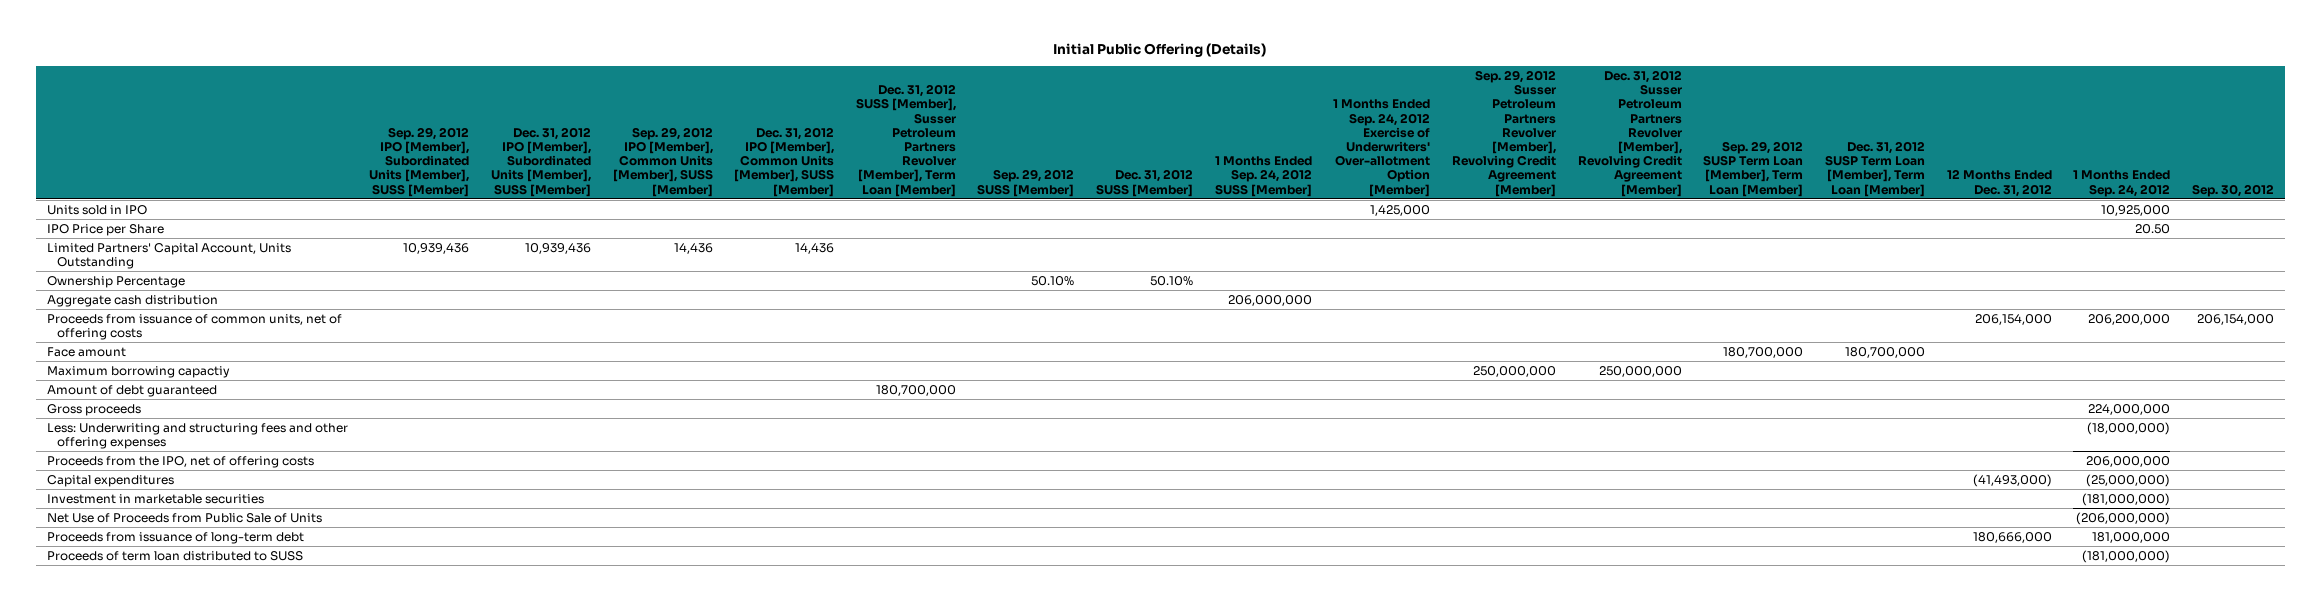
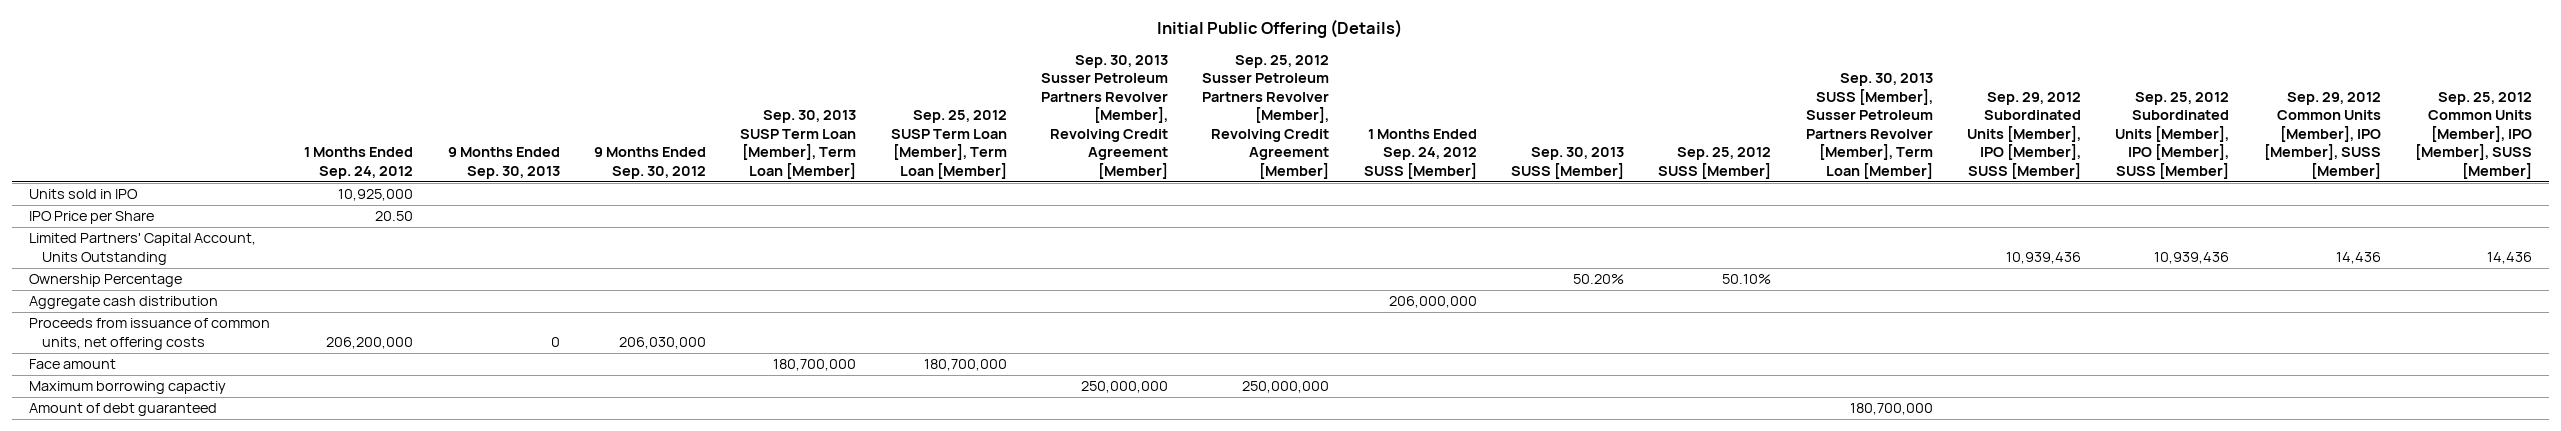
- | Sep. 29, 2012 IPO [Member], Subordinated Units [Member], SUSS [Member] | Dec. 31, 2012 IPO [Member], Subordinated Units [Member], SUSS [Member] | Sep. 29, 2012 IPO [Member], Common Units [Member], SUSS [Member] | Dec. 31, 2012 IPO [Member], Common Units [Member], SUSS [Member] | Dec. 31, 2012 SUSS [Member], Susser Petroleum Partners Revolver [Member], Term Loan [Member] | Sep. 29, 2012 SUSS [Member] | Dec. 31, 2012 SUSS [Member] | 1 Months Ended Sep. 24, 2012 SUSS [Member] | 1 Months Ended Sep. 24, 2012 Exercise of Underwriters' Over-allotment Option [Member] | Sep. 29, 2012 Susser Petroleum Partners Revolver [Member], Revolving Credit Agreement [Member] | Dec. 31, 2012 Susser Petroleum Partners Revolver [Member], Revolving Credit Agreement [Member] | Sep. 29, 2012 SUSP Term Loan [Member], Term Loan [Member] | Dec. 31, 2012 SUSP Term Loan [Member], Term Loan [Member] | 12 Months Ended Dec. 31, 2012 | 1 Months Ended Sep. 24, 2012 | Sep. 30, 2012
+ | 1 Months Ended Sep. 24, 2012 | 9 Months Ended Sep. 30, 2013 | 9 Months Ended Sep. 30, 2012 | Sep. 30, 2013 SUSP Term Loan [Member], Term Loan [Member] | Sep. 25, 2012 SUSP Term Loan [Member], Term Loan [Member] | Sep. 30, 2013 Susser Petroleum Partners Revolver [Member], Revolving Credit Agreement [Member] | Sep. 25, 2012 Susser Petroleum Partners Revolver [Member], Revolving Credit Agreement [Member] | 1 Months Ended Sep. 24, 2012 SUSS [Member] | Sep. 30, 2013 SUSS [Member] | Sep. 25, 2012 SUSS [Member] | Sep. 30, 2013 SUSS [Member], Susser Petroleum Partners Revolver [Member], Term Loan [Member] | Sep. 29, 2012 Subordinated Units [Member], IPO [Member], SUSS [Member] | Sep. 25, 2012 Subordinated Units [Member], IPO [Member], SUSS [Member] | Sep. 29, 2012 Common Units [Member], IPO [Member], SUSS [Member] | Sep. 25, 2012 Common Units [Member], IPO [Member], SUSS [Member]
- Proceeds from issuance of common units, net of offering costs | | | | | | | | | | | | | | 206,154,000 | 206,200,000 | 206,154,000
+ Proceeds from issuance of common units, net offering costs | 206,200,000 | 0 | 206,030,000 | | | | | | | | | | | |
- Gross proceeds | | | | | | | | | | | | | | | 224,000,000 |
- Less: Underwriting and structuring fees and other offering expenses | | | | | | | | | | | | | | | (18,000,000) |
- Proceeds from the IPO, net of offering costs | | | | | | | | | | | | | | | 206,000,000 |
- Capital expenditures | | | | | | | | | | | | | | (41,493,000) | (25,000,000) |
- Investment in marketable securities | | | | | | | | | | | | | | | (181,000,000) |
- Net Use of Proceeds from Public Sale of Units | | | | | | | | | | | | | | | (206,000,000) |
- Proceeds from issuance of long-term debt | | | | | | | | | | | | | | 180,666,000 | 181,000,000 |
- Proceeds of term loan distributed to SUSS | | | | | | | | | | | | | | | (181,000,000) |

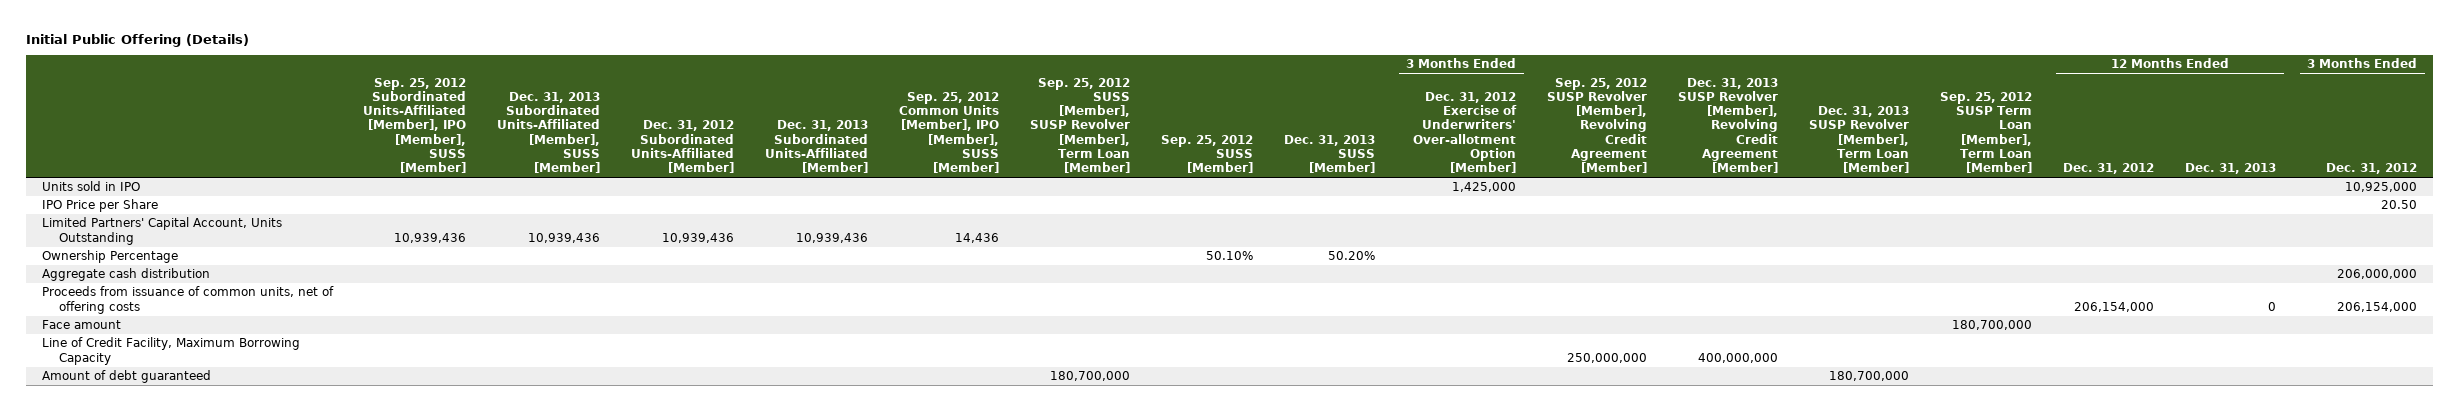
- | 1 Months Ended Sep. 24, 2012 | 9 Months Ended Sep. 30, 2013 | 9 Months Ended Sep. 30, 2012 | Sep. 30, 2013 SUSP Term Loan [Member], Term Loan [Member] | Sep. 25, 2012 SUSP Term Loan [Member], Term Loan [Member] | Sep. 30, 2013 Susser Petroleum Partners Revolver [Member], Revolving Credit Agreement [Member] | Sep. 25, 2012 Susser Petroleum Partners Revolver [Member], Revolving Credit Agreement [Member] | 1 Months Ended Sep. 24, 2012 SUSS [Member] | Sep. 30, 2013 SUSS [Member] | Sep. 25, 2012 SUSS [Member] | Sep. 30, 2013 SUSS [Member], Susser Petroleum Partners Revolver [Member], Term Loan [Member] | Sep. 29, 2012 Subordinated Units [Member], IPO [Member], SUSS [Member] | Sep. 25, 2012 Subordinated Units [Member], IPO [Member], SUSS [Member] | Sep. 29, 2012 Common Units [Member], IPO [Member], SUSS [Member] | Sep. 25, 2012 Common Units [Member], IPO [Member], SUSS [Member]
+ | Sep. 25, 2012 Subordinated Units-Affiliated [Member], IPO [Member], SUSS [Member] | Dec. 31, 2013 Subordinated Units-Affiliated [Member], SUSS [Member] | Dec. 31, 2012 Subordinated Units-Affiliated [Member] | Dec. 31, 2013 Subordinated Units-Affiliated [Member] | Sep. 25, 2012 Common Units [Member], IPO [Member], SUSS [Member] | Sep. 25, 2012 SUSS [Member], SUSP Revolver [Member], Term Loan [Member] | Sep. 25, 2012 SUSS [Member] | Dec. 31, 2013 SUSS [Member] | 3 Months Ended Dec. 31, 2012 Exercise of Underwriters' Over-allotment Option [Member] | Sep. 25, 2012 SUSP Revolver [Member], Revolving Credit Agreement [Member] | Dec. 31, 2013 SUSP Revolver [Member], Revolving Credit Agreement [Member] | Dec. 31, 2013 SUSP Revolver [Member], Term Loan [Member] | Sep. 25, 2012 SUSP Term Loan [Member], Term Loan [Member] | 12 Months Ended Dec. 31, 2012 | 12 Months Ended Dec. 31, 2013 | 3 Months Ended Dec. 31, 2012
- Proceeds from issuance of common units, net offering costs | 206,200,000 | 0 | 206,030,000 | | | | | | | | | | | |
+ Proceeds from issuance of common units, net of offering costs | | | | | | | | | | | | | | 206,154,000 | 0 | 206,154,000
- Maximum borrowing capactiy | | | | | | 250,000,000 | 250,000,000 | | | | | | | |
+ Line of Credit Facility, Maximum Borrowing Capacity | | | | | | | | | | 250,000,000 | 400,000,000 | | | | |

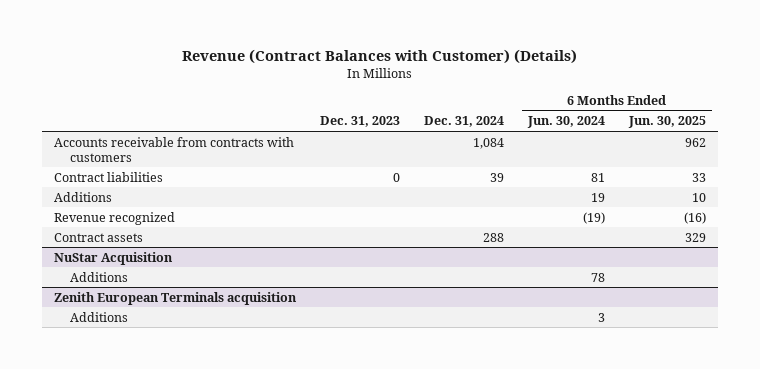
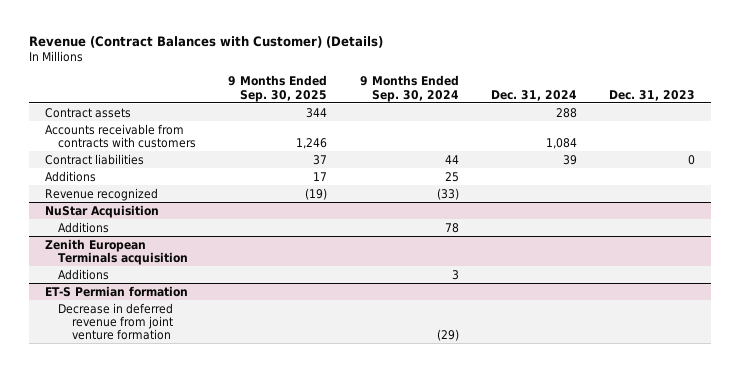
- | Dec. 31, 2023 | Dec. 31, 2024 | 6 Months Ended Jun. 30, 2024 | 6 Months Ended Jun. 30, 2025
+ | 9 Months Ended Sep. 30, 2025 | 9 Months Ended Sep. 30, 2024 | Dec. 31, 2024 | Dec. 31, 2023
moved up: Contract assets | 344 | | 288 |
+ ET-S Permian formation
+ Decrease in deferred revenue from joint venture formation | | (29) | |

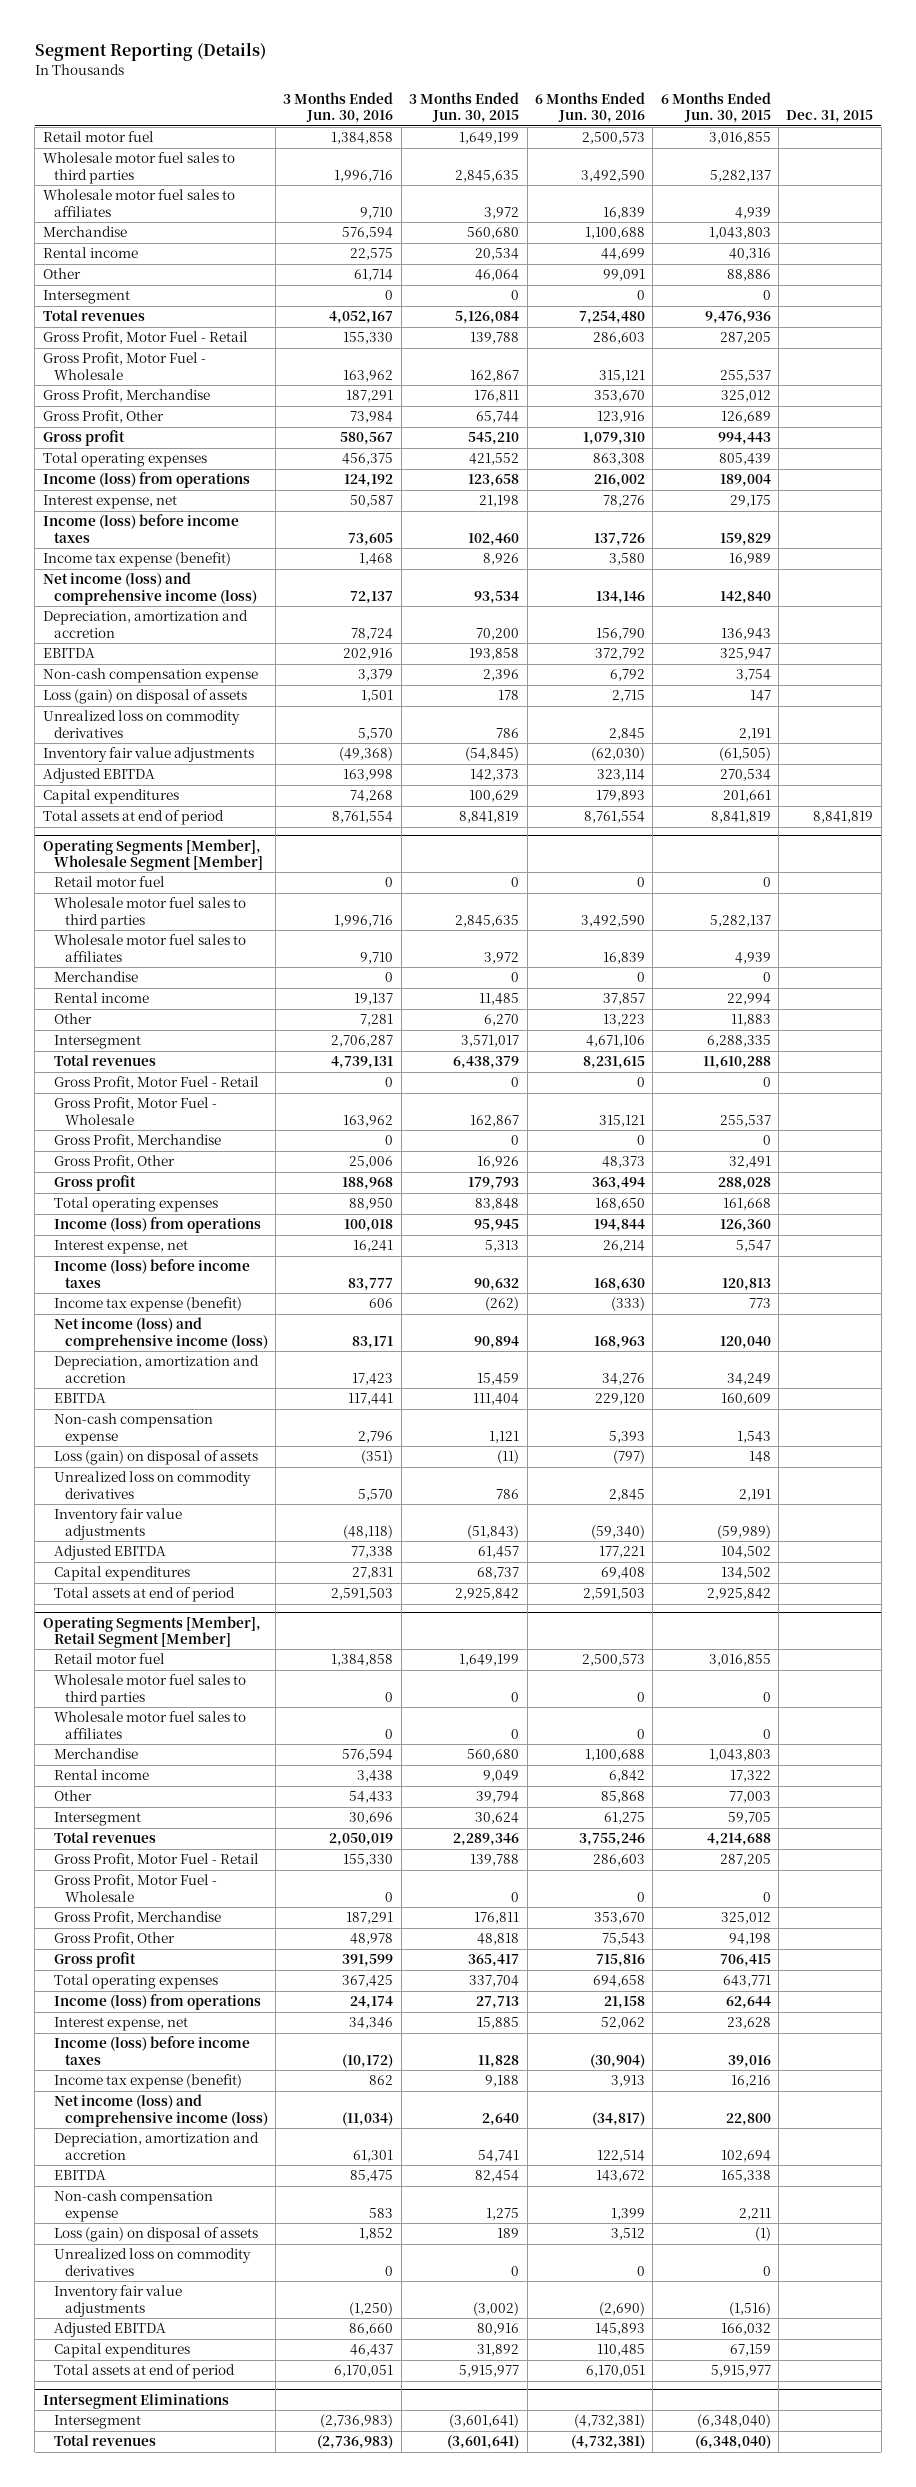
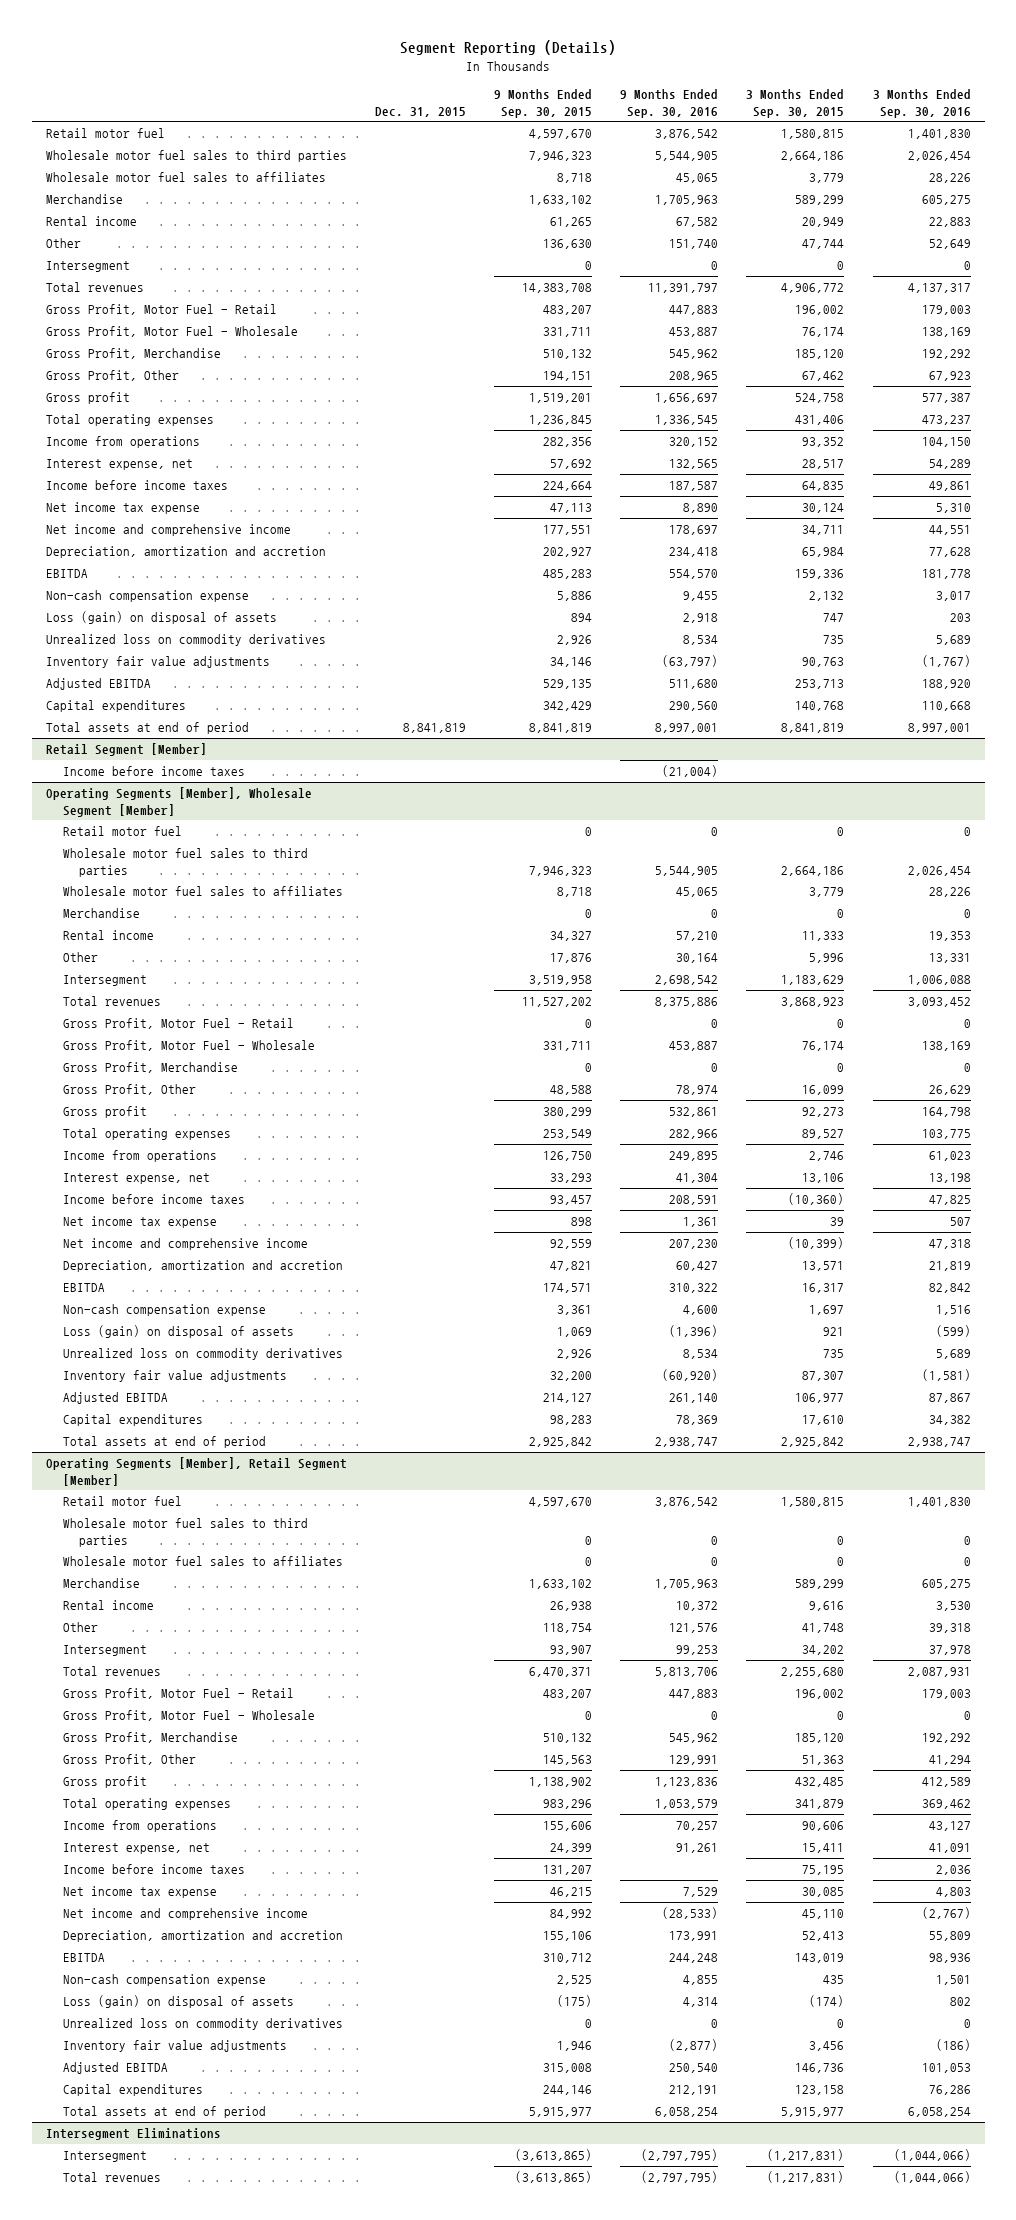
- | 3 Months Ended Jun. 30, 2016 | 3 Months Ended Jun. 30, 2015 | 6 Months Ended Jun. 30, 2016 | 6 Months Ended Jun. 30, 2015 | Dec. 31, 2015
+ | Dec. 31, 2015 | 9 Months Ended Sep. 30, 2015 | 9 Months Ended Sep. 30, 2016 | 3 Months Ended Sep. 30, 2015 | 3 Months Ended Sep. 30, 2016
- Income (loss) from operations | 124,192 | 123,658 | 216,002 | 189,004 |
+ Income from operations | | 282,356 | 320,152 | 93,352 | 104,150
- Income (loss) before income taxes | 73,605 | 102,460 | 137,726 | 159,829 |
- Income tax expense (benefit) | 1,468 | 8,926 | 3,580 | 16,989 |
- Net income (loss) and comprehensive income (loss) | 72,137 | 93,534 | 134,146 | 142,840 |
+ Income before income taxes | | 224,664 | 187,587 | 64,835 | 49,861
+ Net income tax expense | | 47,113 | 8,890 | 30,124 | 5,310
+ Net income and comprehensive income | | 177,551 | 178,697 | 34,711 | 44,551
+ Retail Segment [Member]
+ Income before income taxes | | | (21,004) | |
@ Operating Segments [Member], Wholesale Segment [Member]
- Income (loss) from operations | 100,018 | 95,945 | 194,844 | 126,360 |
+ Income from operations | | 126,750 | 249,895 | 2,746 | 61,023
- Income (loss) before income taxes | 83,777 | 90,632 | 168,630 | 120,813 |
- Income tax expense (benefit) | 606 | (262) | (333) | 773 |
- Net income (loss) and comprehensive income (loss) | 83,171 | 90,894 | 168,963 | 120,040 |
+ Income before income taxes | | 93,457 | 208,591 | (10,360) | 47,825
+ Net income tax expense | | 898 | 1,361 | 39 | 507
+ Net income and comprehensive income | | 92,559 | 207,230 | (10,399) | 47,318
@ Operating Segments [Member], Retail Segment [Member]
- Income (loss) from operations | 24,174 | 27,713 | 21,158 | 62,644 |
+ Income from operations | | 155,606 | 70,257 | 90,606 | 43,127
- Income (loss) before income taxes | (10,172) | 11,828 | (30,904) | 39,016 |
- Income tax expense (benefit) | 862 | 9,188 | 3,913 | 16,216 |
- Net income (loss) and comprehensive income (loss) | (11,034) | 2,640 | (34,817) | 22,800 |
+ Income before income taxes | | 131,207 | | 75,195 | 2,036
+ Net income tax expense | | 46,215 | 7,529 | 30,085 | 4,803
+ Net income and comprehensive income | | 84,992 | (28,533) | 45,110 | (2,767)

